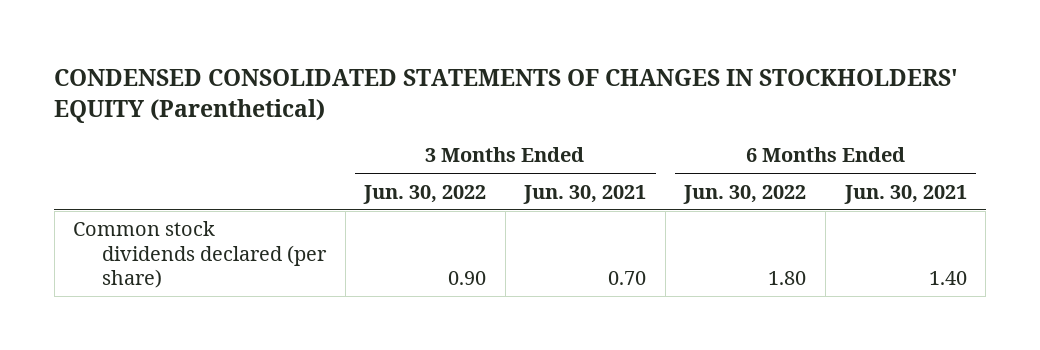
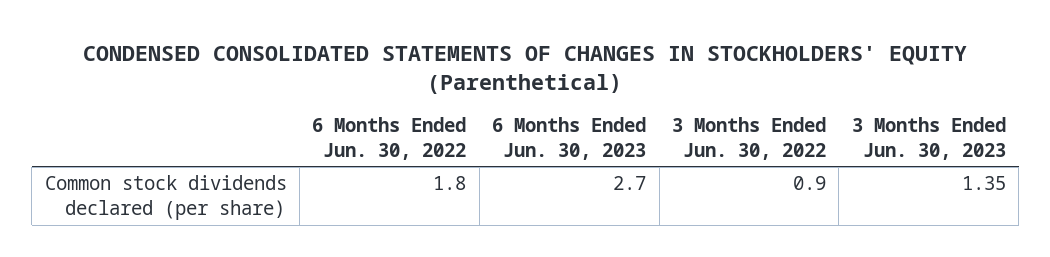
- | 3 Months Ended Jun. 30, 2022 | 3 Months Ended Jun. 30, 2021 | 6 Months Ended Jun. 30, 2022 | 6 Months Ended Jun. 30, 2021
+ | 6 Months Ended Jun. 30, 2022 | 6 Months Ended Jun. 30, 2023 | 3 Months Ended Jun. 30, 2022 | 3 Months Ended Jun. 30, 2023
- Common stock dividends declared (per share) | 0.90 | 0.70 | 1.80 | 1.40
+ Common stock dividends declared (per share) | 1.8 | 2.7 | 0.9 | 1.35

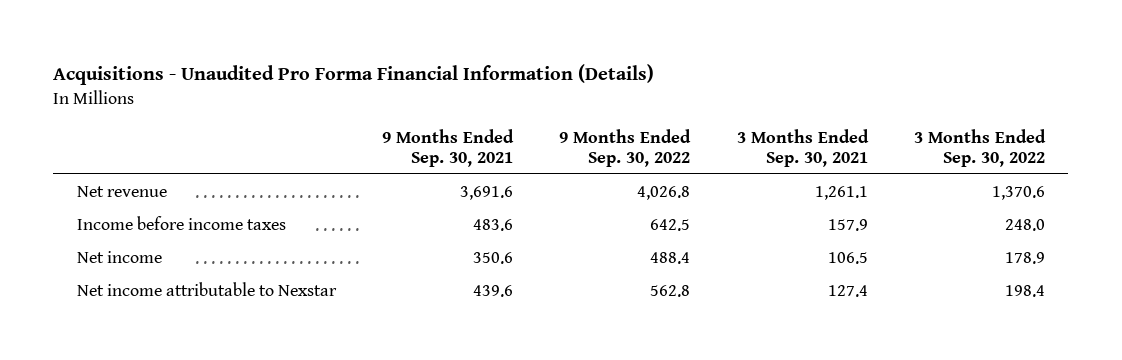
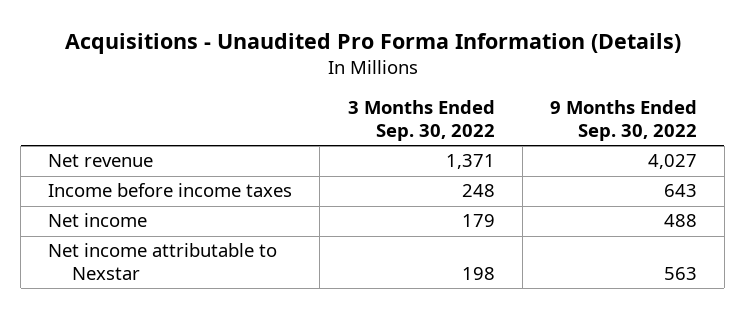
- Acquisitions - Unaudited Pro Forma Financial Information (Details)
+ Acquisitions - Unaudited Pro Forma Information (Details)
- | 9 Months Ended Sep. 30, 2021 | 9 Months Ended Sep. 30, 2022 | 3 Months Ended Sep. 30, 2021 | 3 Months Ended Sep. 30, 2022
+ | 3 Months Ended Sep. 30, 2022 | 9 Months Ended Sep. 30, 2022
- Net revenue | 3,691.6 | 4,026.8 | 1,261.1 | 1,370.6
- Income before income taxes | 483.6 | 642.5 | 157.9 | 248.0
- Net income | 350.6 | 488.4 | 106.5 | 178.9
- Net income attributable to Nexstar | 439.6 | 562.8 | 127.4 | 198.4
+ Net revenue | 1,371 | 4,027
+ Income before income taxes | 248 | 643
+ Net income | 179 | 488
+ Net income attributable to Nexstar | 198 | 563

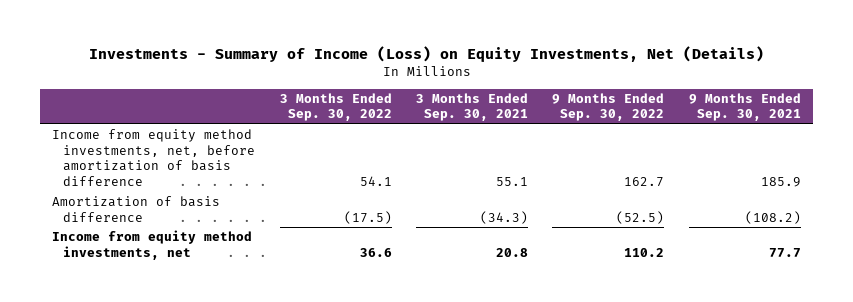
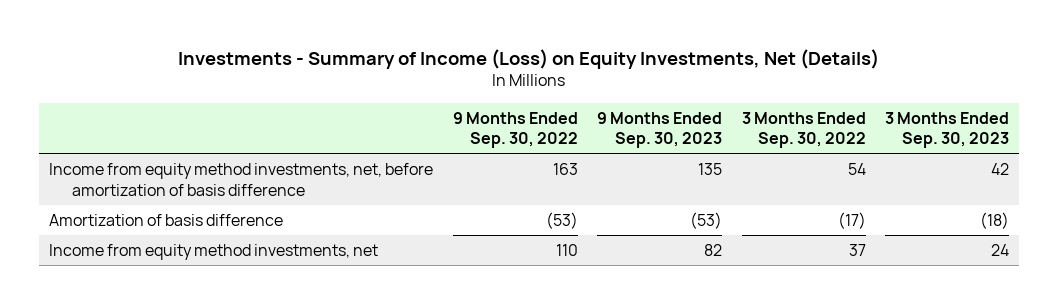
- | 3 Months Ended Sep. 30, 2022 | 3 Months Ended Sep. 30, 2021 | 9 Months Ended Sep. 30, 2022 | 9 Months Ended Sep. 30, 2021
+ | 9 Months Ended Sep. 30, 2022 | 9 Months Ended Sep. 30, 2023 | 3 Months Ended Sep. 30, 2022 | 3 Months Ended Sep. 30, 2023
- Income from equity method investments, net, before amortization of basis difference | 54.1 | 55.1 | 162.7 | 185.9
- Amortization of basis difference | (17.5) | (34.3) | (52.5) | (108.2)
- Income from equity method investments, net | 36.6 | 20.8 | 110.2 | 77.7
+ Income from equity method investments, net, before amortization of basis difference | 163 | 135 | 54 | 42
+ Amortization of basis difference | (53) | (53) | (17) | (18)
+ Income from equity method investments, net | 110 | 82 | 37 | 24

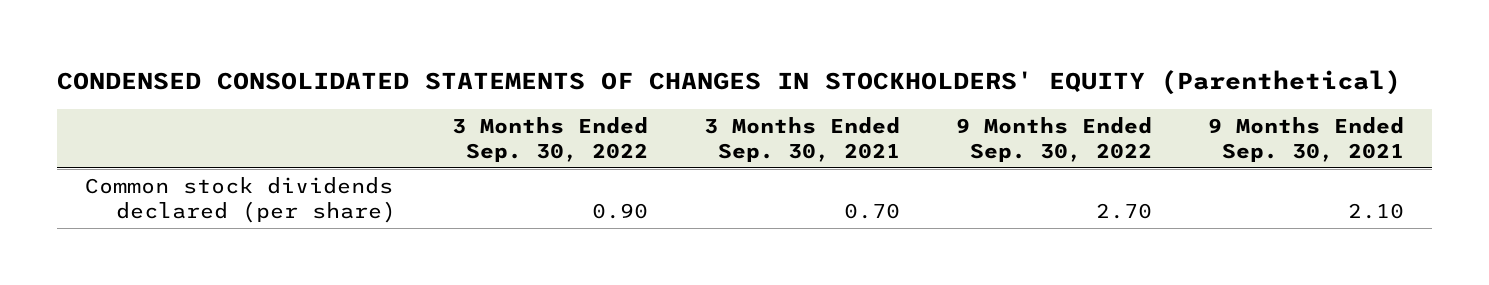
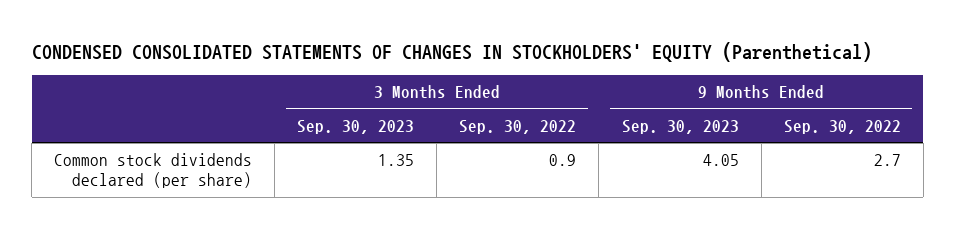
- | 3 Months Ended Sep. 30, 2022 | 3 Months Ended Sep. 30, 2021 | 9 Months Ended Sep. 30, 2022 | 9 Months Ended Sep. 30, 2021
+ | 3 Months Ended Sep. 30, 2023 | 3 Months Ended Sep. 30, 2022 | 9 Months Ended Sep. 30, 2023 | 9 Months Ended Sep. 30, 2022
- Common stock dividends declared (per share) | 0.90 | 0.70 | 2.70 | 2.10
+ Common stock dividends declared (per share) | 1.35 | 0.9 | 4.05 | 2.7

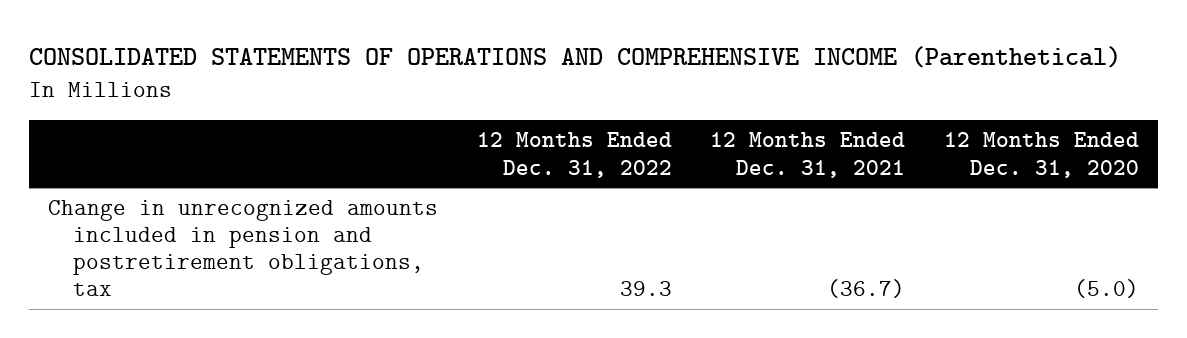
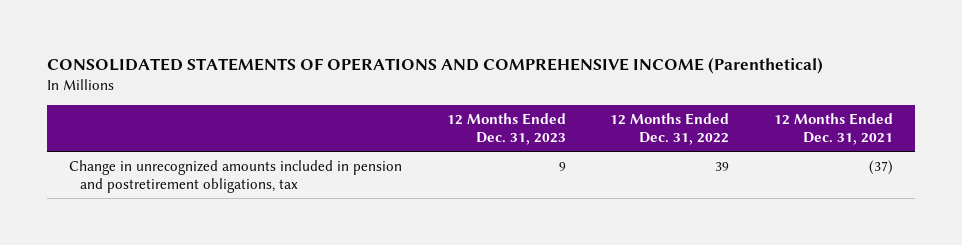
- | 12 Months Ended Dec. 31, 2022 | 12 Months Ended Dec. 31, 2021 | 12 Months Ended Dec. 31, 2020
+ | 12 Months Ended Dec. 31, 2023 | 12 Months Ended Dec. 31, 2022 | 12 Months Ended Dec. 31, 2021
- Change in unrecognized amounts included in pension and postretirement obligations, tax | 39.3 | (36.7) | (5.0)
+ Change in unrecognized amounts included in pension and postretirement obligations, tax | 9 | 39 | (37)

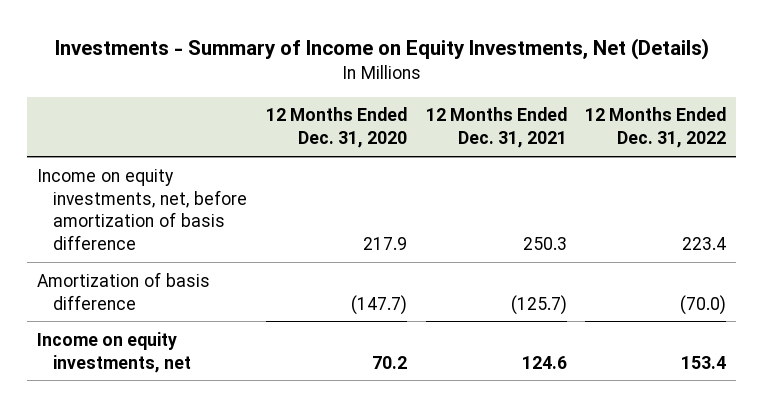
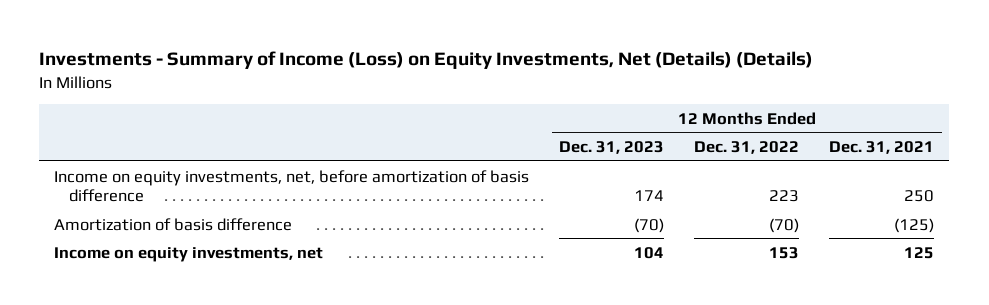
- Investments - Summary of Income on Equity Investments, Net (Details)
+ Investments - Summary of Income (Loss) on Equity Investments, Net (Details) (Details)
- | 12 Months Ended Dec. 31, 2020 | 12 Months Ended Dec. 31, 2021 | 12 Months Ended Dec. 31, 2022
+ | 12 Months Ended Dec. 31, 2023 | 12 Months Ended Dec. 31, 2022 | 12 Months Ended Dec. 31, 2021
- Income on equity investments, net, before amortization of basis difference | 217.9 | 250.3 | 223.4
- Amortization of basis difference | (147.7) | (125.7) | (70.0)
- Income on equity investments, net | 70.2 | 124.6 | 153.4
+ Income on equity investments, net, before amortization of basis difference | 174 | 223 | 250
+ Amortization of basis difference | (70) | (70) | (125)
+ Income on equity investments, net | 104 | 153 | 125

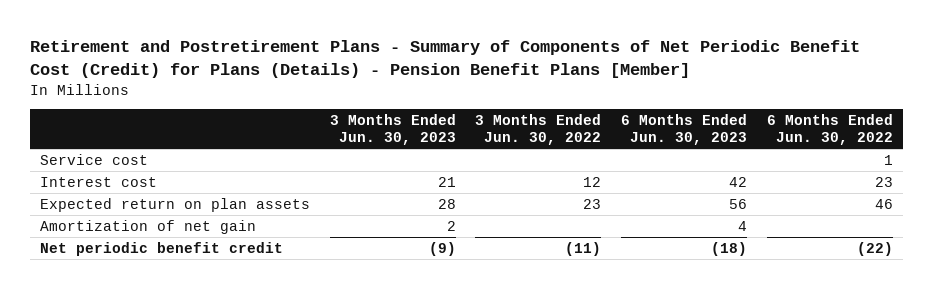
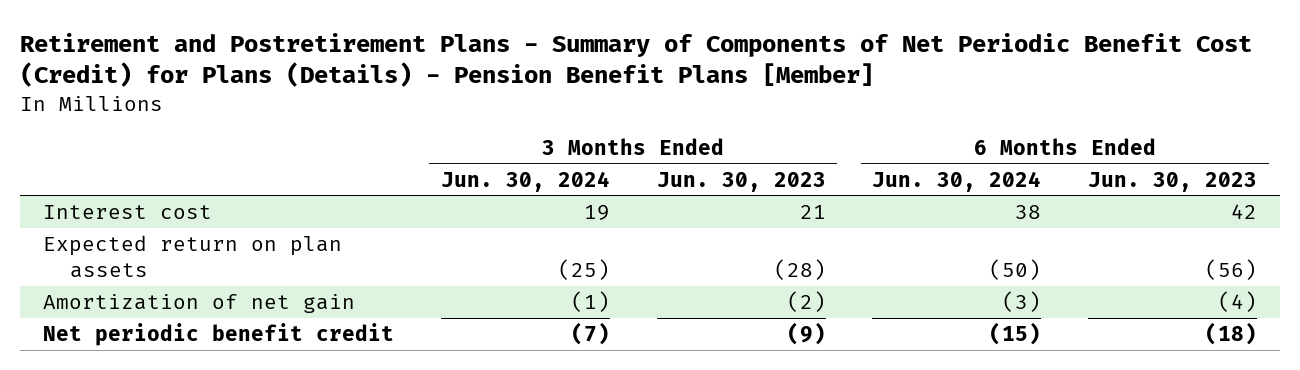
- | 3 Months Ended Jun. 30, 2023 | 3 Months Ended Jun. 30, 2022 | 6 Months Ended Jun. 30, 2023 | 6 Months Ended Jun. 30, 2022
+ | 3 Months Ended Jun. 30, 2024 | 3 Months Ended Jun. 30, 2023 | 6 Months Ended Jun. 30, 2024 | 6 Months Ended Jun. 30, 2023
- Service cost | | | | 1
- Expected return on plan assets | 28 | 23 | 56 | 46
- Amortization of net gain | 2 | | 4 |
+ Expected return on plan assets | (25) | (28) | (50) | (56)
+ Amortization of net gain | (1) | (2) | (3) | (4)

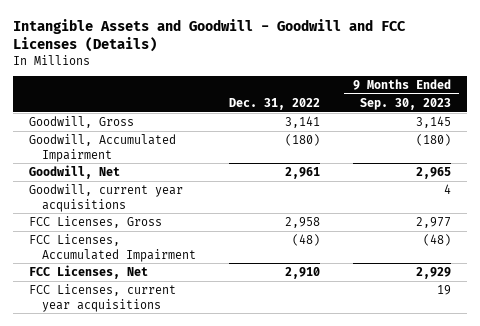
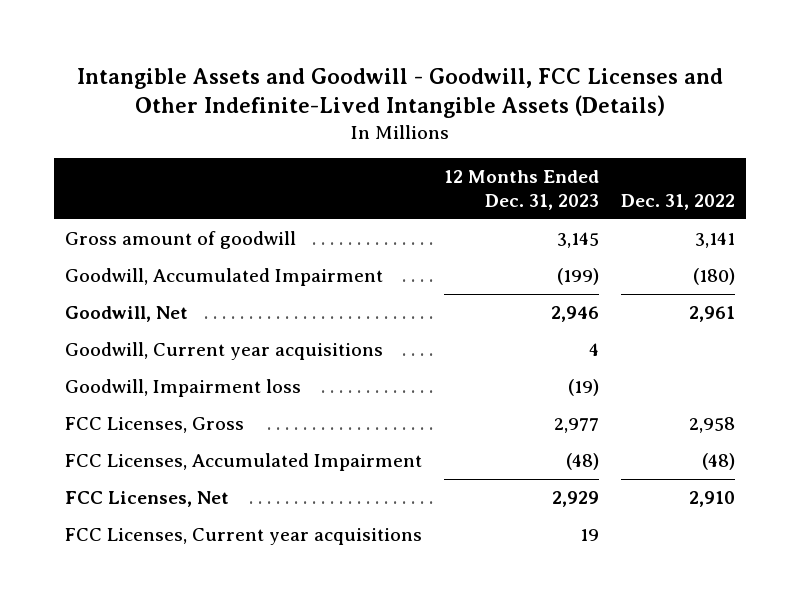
- Intangible Assets and Goodwill - Goodwill and FCC Licenses (Details)
+ Intangible Assets and Goodwill - Goodwill, FCC Licenses and Other Indefinite-Lived Intangible Assets (Details)
- | Dec. 31, 2022 | 9 Months Ended Sep. 30, 2023
+ | 12 Months Ended Dec. 31, 2023 | Dec. 31, 2022
- Goodwill, Gross | 3,141 | 3,145
+ Gross amount of goodwill | 3,145 | 3,141
- Goodwill, current year acquisitions | | 4
+ Goodwill, Current year acquisitions | 4 |
+ Goodwill, Impairment loss | (19) |
- FCC Licenses, current year acquisitions | | 19
+ FCC Licenses, Current year acquisitions | 19 |

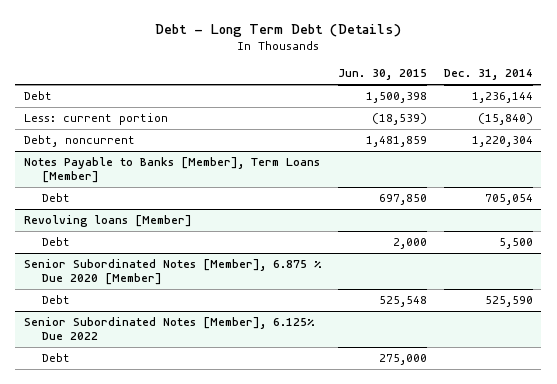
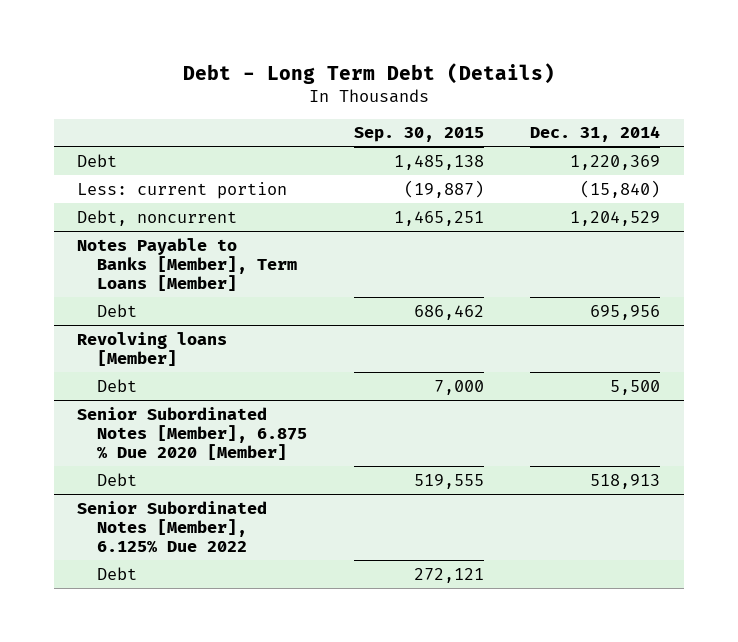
- | Jun. 30, 2015 | Dec. 31, 2014
+ | Sep. 30, 2015 | Dec. 31, 2014
- Debt | 1,500,398 | 1,236,144
+ Debt | 1,485,138 | 1,220,369
- Debt, noncurrent | 1,481,859 | 1,220,304
+ Debt, noncurrent | 1,465,251 | 1,204,529
@ Notes Payable to Banks [Member], Term Loans [Member]
- Debt | 697,850 | 705,054
+ Debt | 686,462 | 695,956
@ Senior Subordinated Notes [Member], 6.875 % Due 2020 [Member]
- Debt | 525,548 | 525,590
+ Debt | 519,555 | 518,913

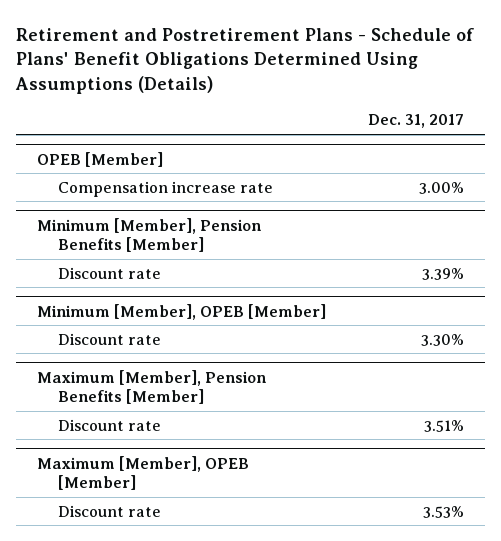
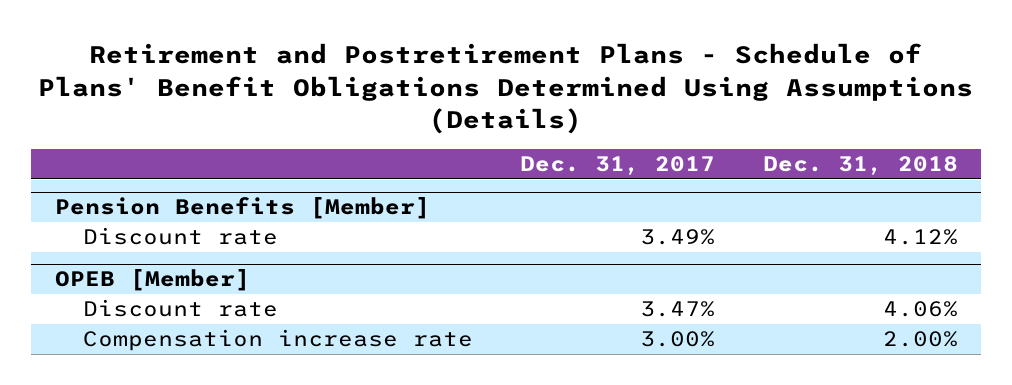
- | Dec. 31, 2017
+ | Dec. 31, 2017 | Dec. 31, 2018
+ Pension Benefits [Member]
+ Discount rate | 3.49% | 4.12%
@ OPEB [Member]
+ Discount rate | 3.47% | 4.06%
- Minimum [Member], Pension Benefits [Member]
- Discount rate | 3.39%
- Minimum [Member], OPEB [Member]
- Discount rate | 3.30%
- Maximum [Member], Pension Benefits [Member]
- Discount rate | 3.51%
- Maximum [Member], OPEB [Member]
- Discount rate | 3.53%

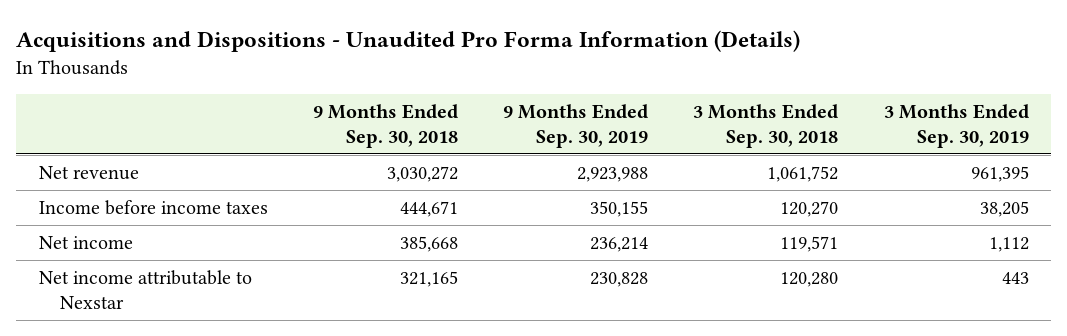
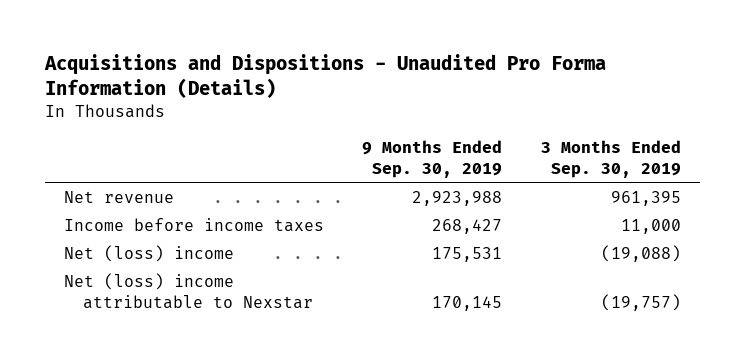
- | 9 Months Ended Sep. 30, 2018 | 9 Months Ended Sep. 30, 2019 | 3 Months Ended Sep. 30, 2018 | 3 Months Ended Sep. 30, 2019
+ | 9 Months Ended Sep. 30, 2019 | 3 Months Ended Sep. 30, 2019
- Income before income taxes | 444,671 | 350,155 | 120,270 | 38,205
- Net income | 385,668 | 236,214 | 119,571 | 1,112
- Net income attributable to Nexstar | 321,165 | 230,828 | 120,280 | 443
+ Income before income taxes | 268,427 | 11,000
+ Net (loss) income | 175,531 | (19,088)
+ Net (loss) income attributable to Nexstar | 170,145 | (19,757)

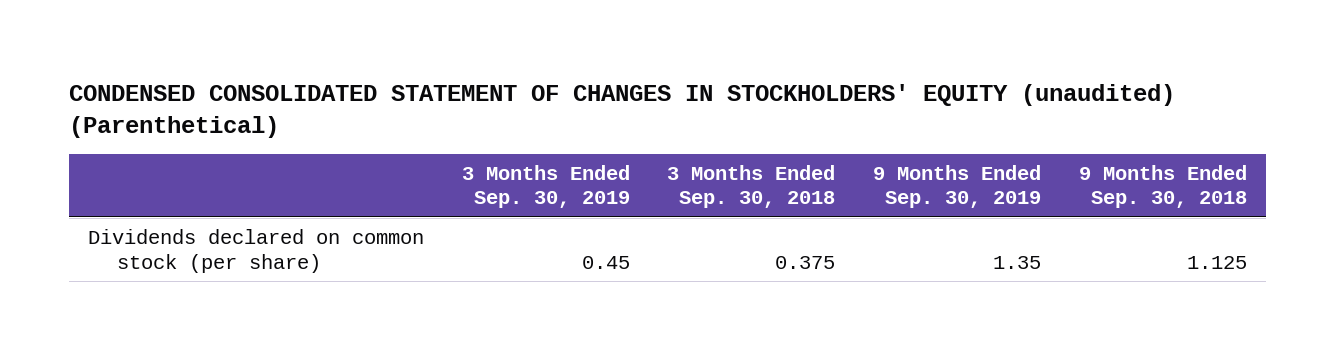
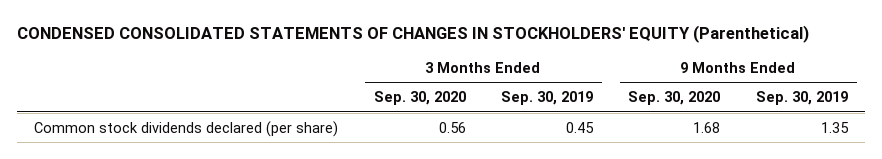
- CONDENSED CONSOLIDATED STATEMENT OF CHANGES IN STOCKHOLDERS' EQUITY (unaudited) (Parenthetical)
+ CONDENSED CONSOLIDATED STATEMENTS OF CHANGES IN STOCKHOLDERS' EQUITY (Parenthetical)
- | 3 Months Ended Sep. 30, 2019 | 3 Months Ended Sep. 30, 2018 | 9 Months Ended Sep. 30, 2019 | 9 Months Ended Sep. 30, 2018
+ | 3 Months Ended Sep. 30, 2020 | 3 Months Ended Sep. 30, 2019 | 9 Months Ended Sep. 30, 2020 | 9 Months Ended Sep. 30, 2019
- Dividends declared on common stock (per share) | 0.45 | 0.375 | 1.35 | 1.125
+ Common stock dividends declared (per share) | 0.56 | 0.45 | 1.68 | 1.35

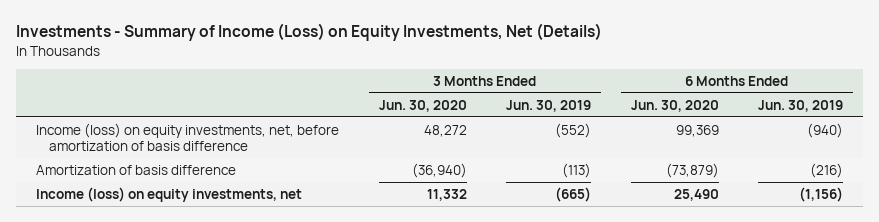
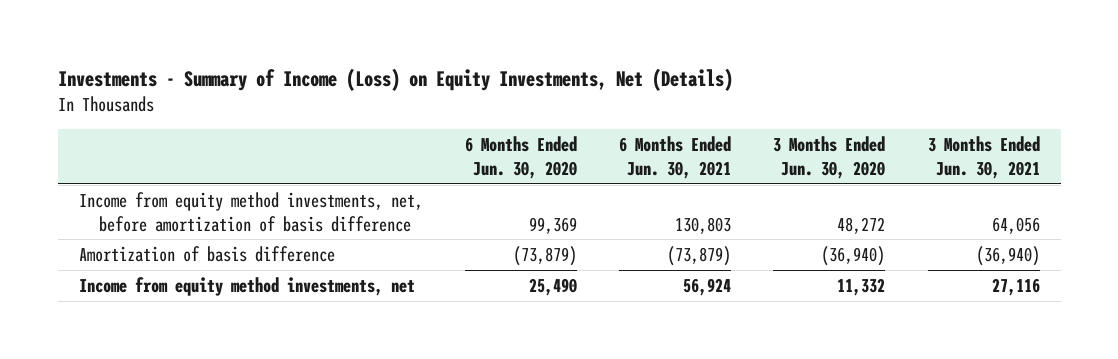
- | 3 Months Ended Jun. 30, 2020 | 3 Months Ended Jun. 30, 2019 | 6 Months Ended Jun. 30, 2020 | 6 Months Ended Jun. 30, 2019
+ | 6 Months Ended Jun. 30, 2020 | 6 Months Ended Jun. 30, 2021 | 3 Months Ended Jun. 30, 2020 | 3 Months Ended Jun. 30, 2021
- Income (loss) on equity investments, net, before amortization of basis difference | 48,272 | (552) | 99,369 | (940)
+ Income from equity method investments, net, before amortization of basis difference | 99,369 | 130,803 | 48,272 | 64,056
- Income (loss) on equity investments, net | 11,332 | (665) | 25,490 | (1,156)
+ Income from equity method investments, net | 25,490 | 56,924 | 11,332 | 27,116

